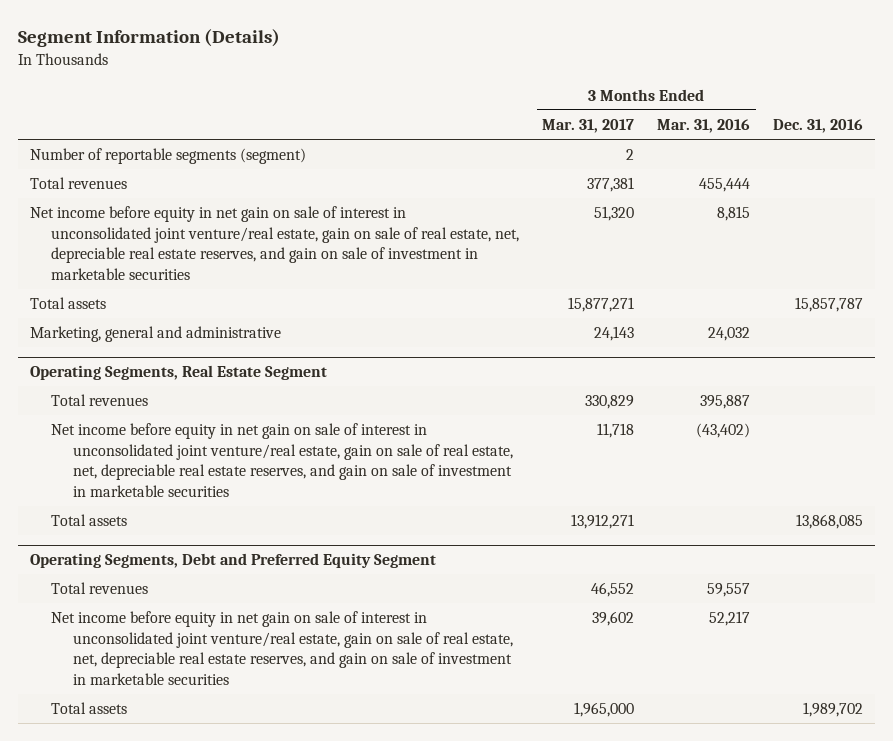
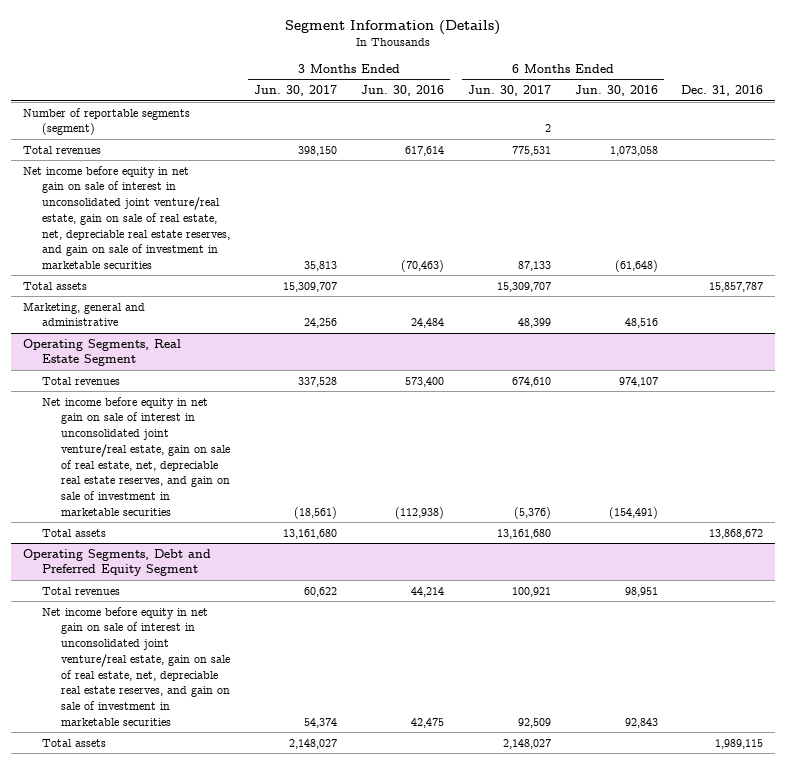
- | 3 Months Ended Mar. 31, 2017 | 3 Months Ended Mar. 31, 2016 | Dec. 31, 2016
+ | 3 Months Ended Jun. 30, 2017 | 3 Months Ended Jun. 30, 2016 | 6 Months Ended Jun. 30, 2017 | 6 Months Ended Jun. 30, 2016 | Dec. 31, 2016
@ Operating Segments, Real Estate Segment
- Total assets | 13,912,271 | | 13,868,085
+ Total assets | 13,161,680 | | 13,161,680 | | 13,868,672
@ Operating Segments, Debt and Preferred Equity Segment
- Total assets | 1,965,000 | | 1,989,702
+ Total assets | 2,148,027 | | 2,148,027 | | 1,989,115

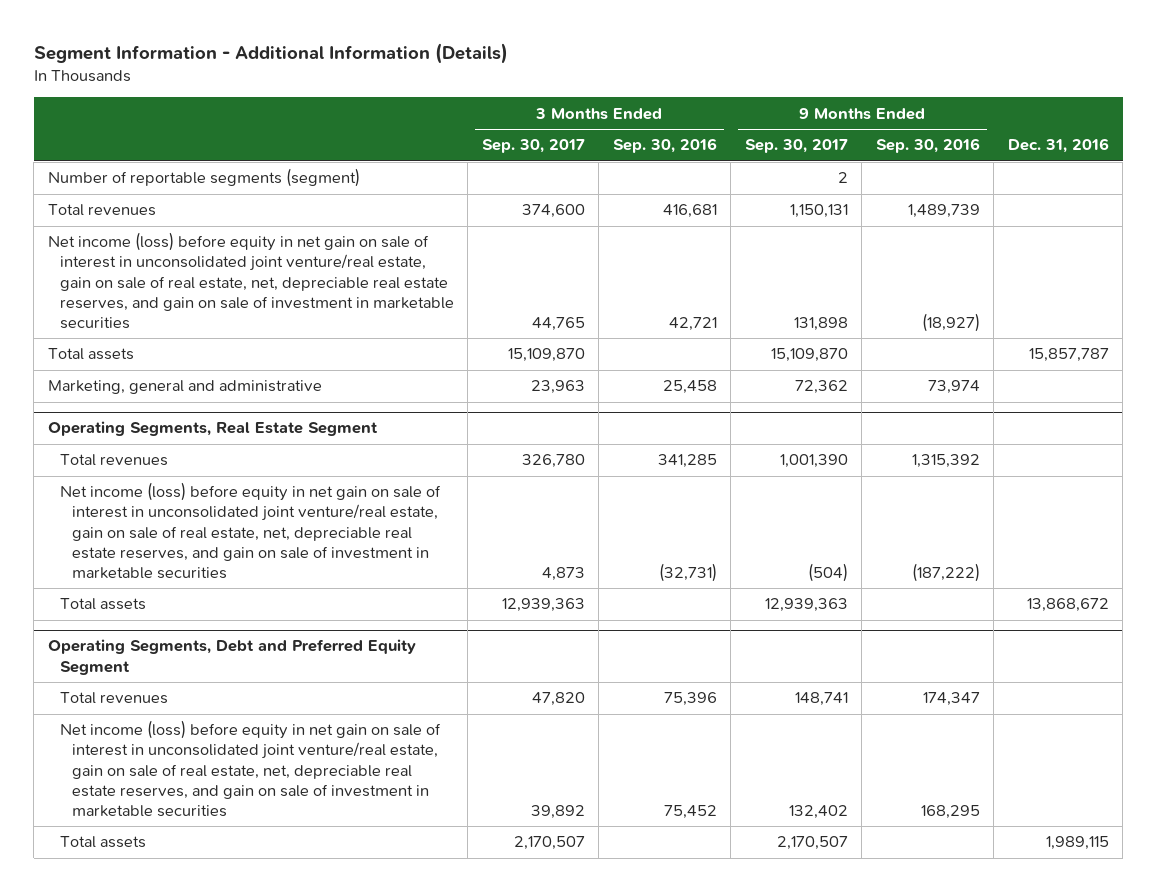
- Segment Information (Details)
+ Segment Information - Additional Information (Details)
- | 3 Months Ended Jun. 30, 2017 | 3 Months Ended Jun. 30, 2016 | 6 Months Ended Jun. 30, 2017 | 6 Months Ended Jun. 30, 2016 | Dec. 31, 2016
+ | 3 Months Ended Sep. 30, 2017 | 3 Months Ended Sep. 30, 2016 | 9 Months Ended Sep. 30, 2017 | 9 Months Ended Sep. 30, 2016 | Dec. 31, 2016
- Net income before equity in net gain on sale of interest in unconsolidated joint venture/real estate, gain on sale of real estate, net, depreciable real estate reserves, and gain on sale of investment in marketable securities | 35,813 | (70,463) | 87,133 | (61,648) |
+ Net income (loss) before equity in net gain on sale of interest in unconsolidated joint venture/real estate, gain on sale of real estate, net, depreciable real estate reserves, and gain on sale of investment in marketable securities | 44,765 | 42,721 | 131,898 | (18,927) |
@ Operating Segments, Real Estate Segment
- Net income before equity in net gain on sale of interest in unconsolidated joint venture/real estate, gain on sale of real estate, net, depreciable real estate reserves, and gain on sale of investment in marketable securities | (18,561) | (112,938) | (5,376) | (154,491) |
+ Net income (loss) before equity in net gain on sale of interest in unconsolidated joint venture/real estate, gain on sale of real estate, net, depreciable real estate reserves, and gain on sale of investment in marketable securities | 4,873 | (32,731) | (504) | (187,222) |
@ Operating Segments, Debt and Preferred Equity Segment
- Net income before equity in net gain on sale of interest in unconsolidated joint venture/real estate, gain on sale of real estate, net, depreciable real estate reserves, and gain on sale of investment in marketable securities | 54,374 | 42,475 | 92,509 | 92,843 |
+ Net income (loss) before equity in net gain on sale of interest in unconsolidated joint venture/real estate, gain on sale of real estate, net, depreciable real estate reserves, and gain on sale of investment in marketable securities | 39,892 | 75,452 | 132,402 | 168,295 |

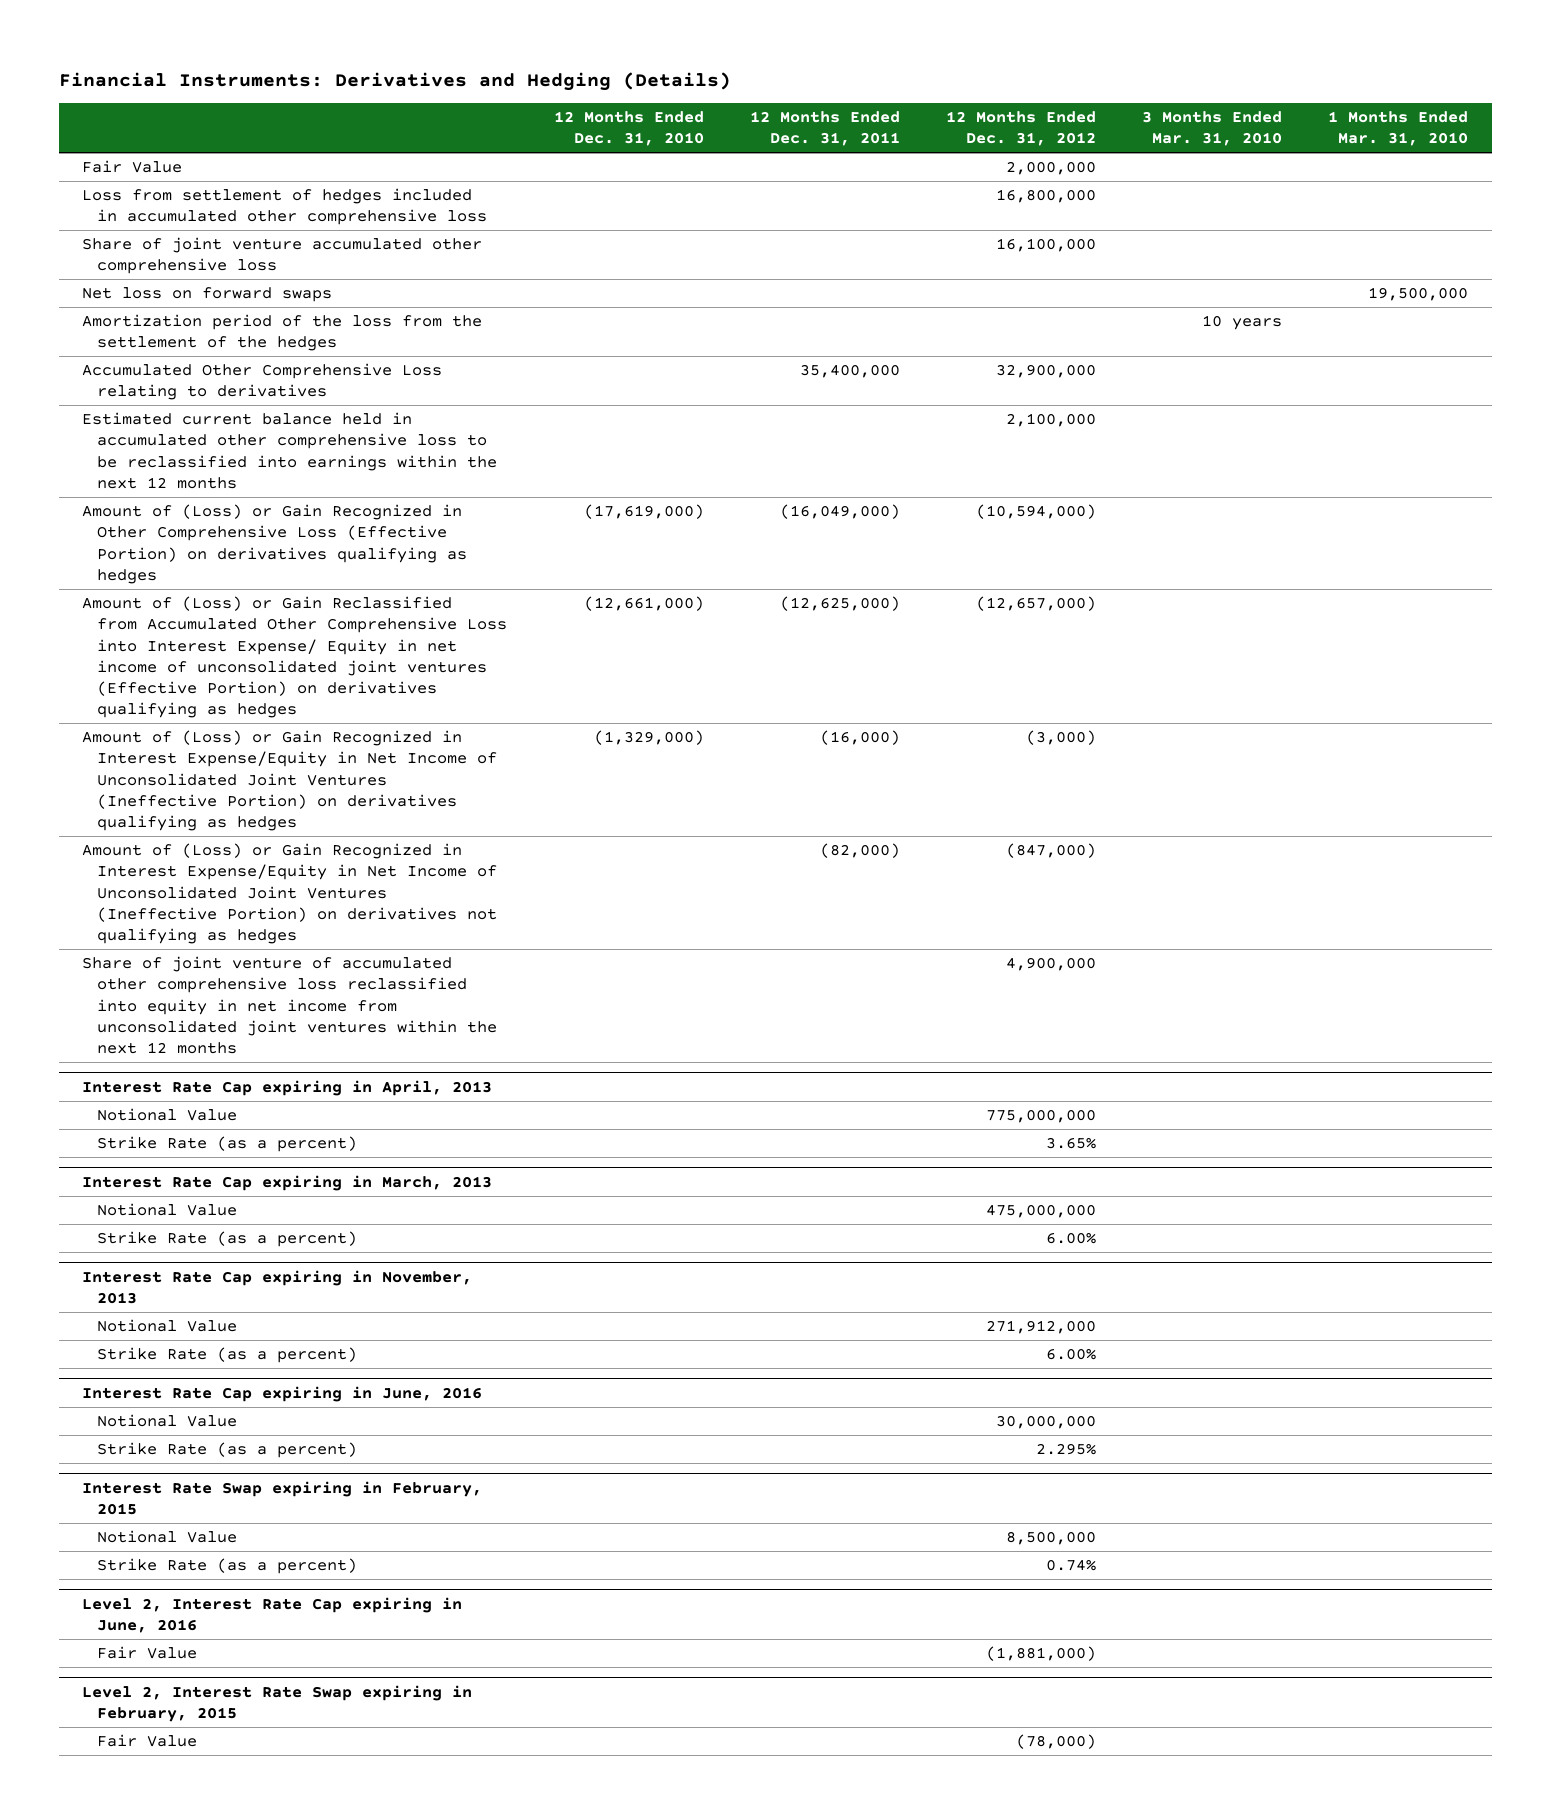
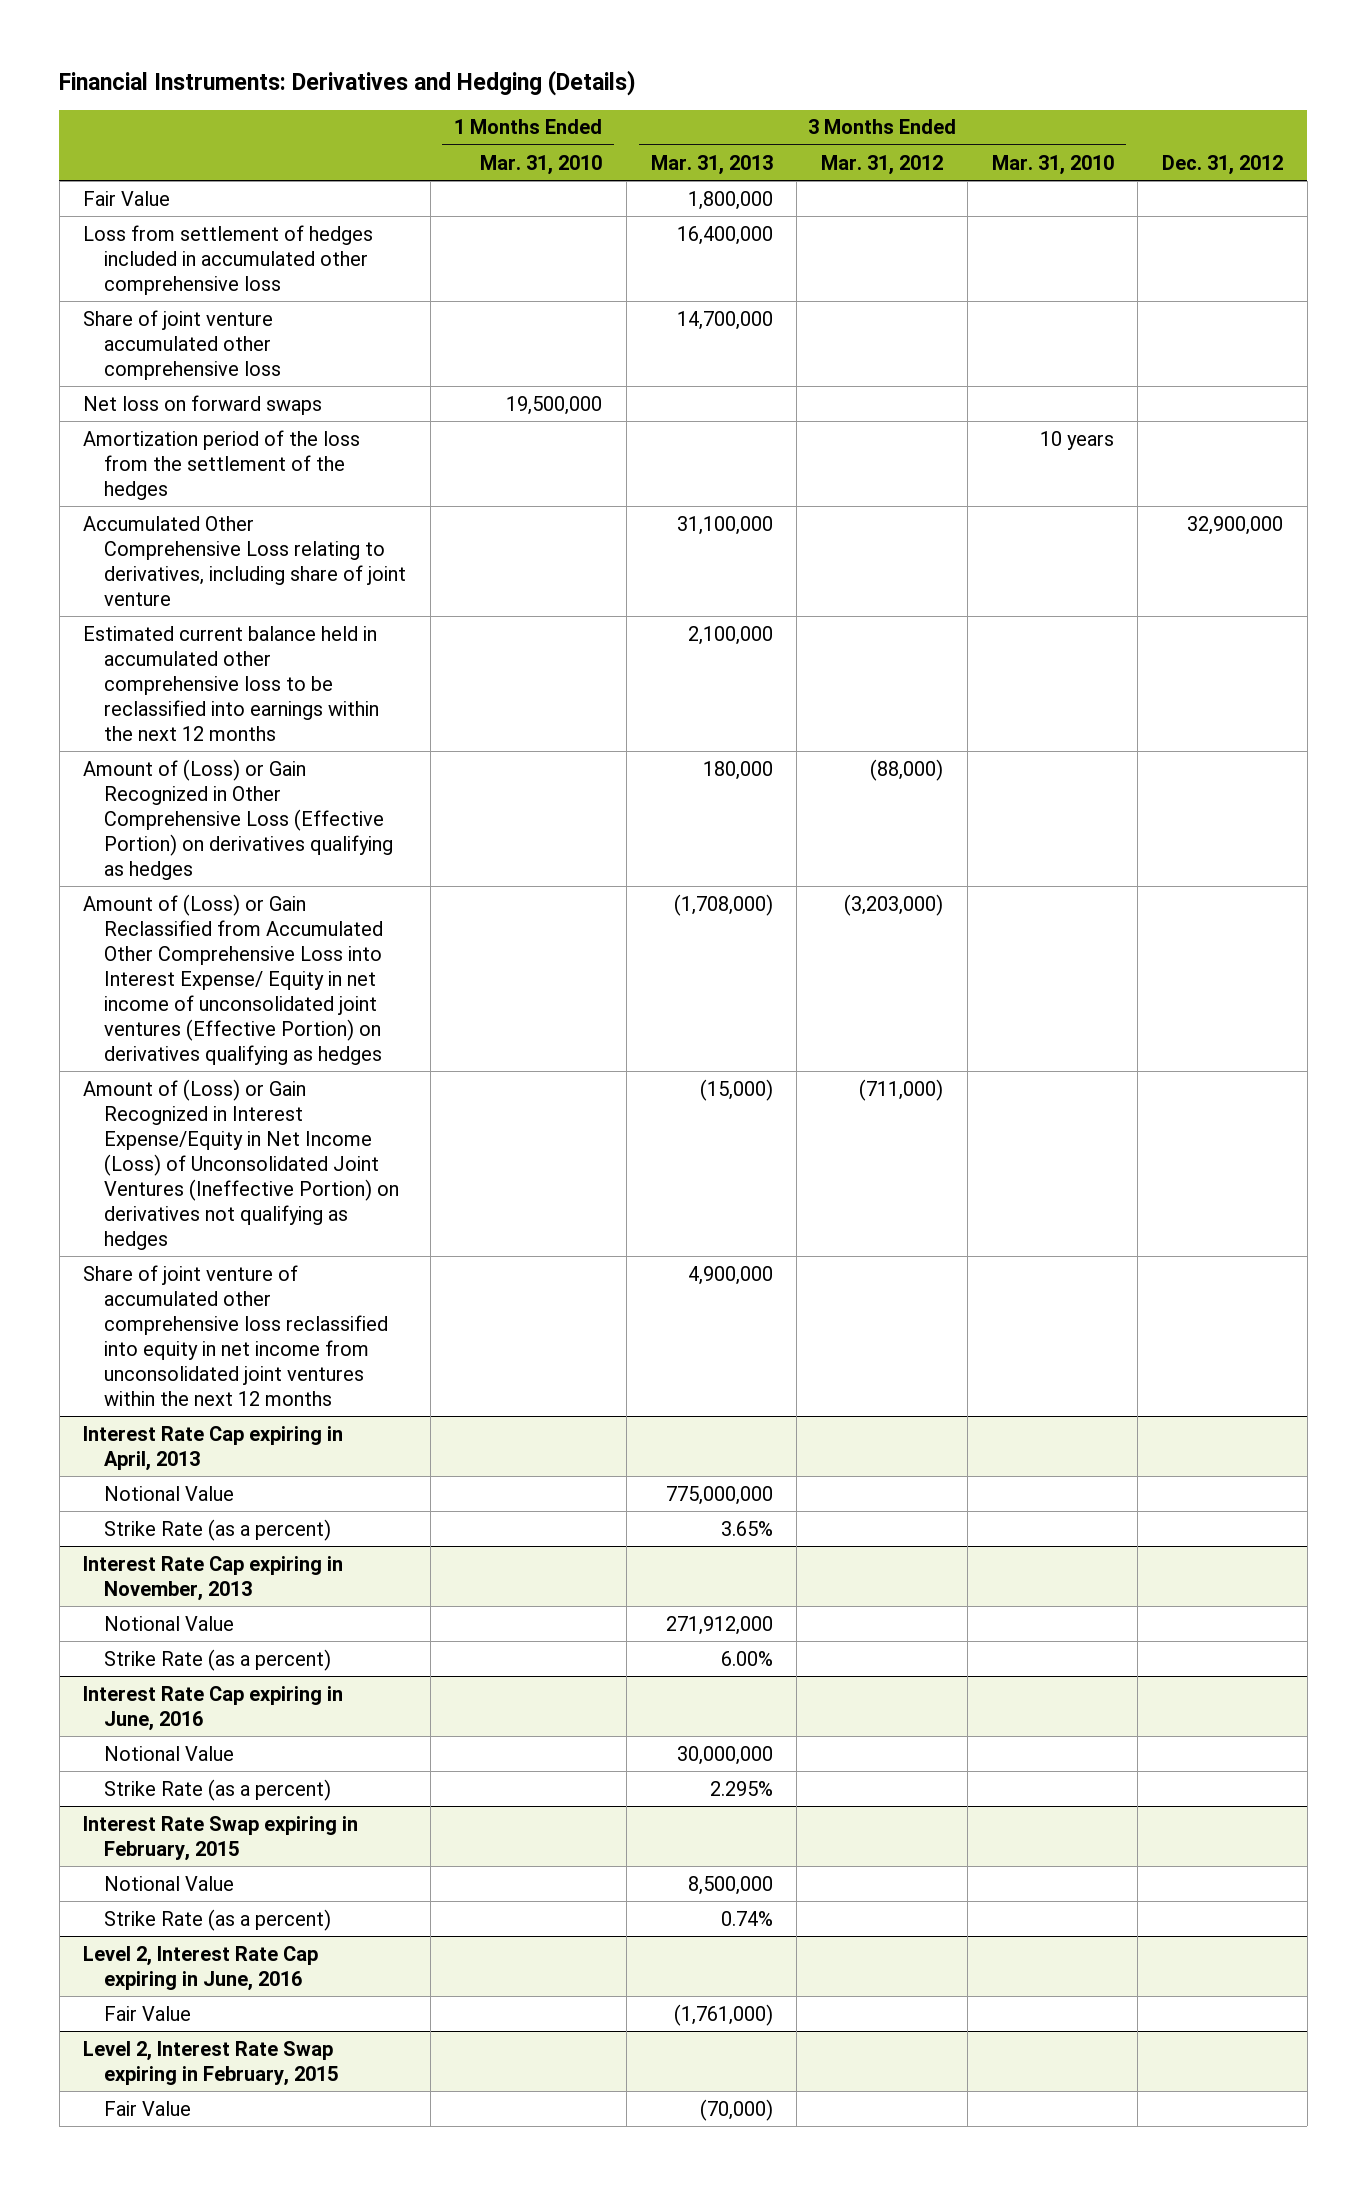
- | 12 Months Ended Dec. 31, 2010 | 12 Months Ended Dec. 31, 2011 | 12 Months Ended Dec. 31, 2012 | 3 Months Ended Mar. 31, 2010 | 1 Months Ended Mar. 31, 2010
+ | 1 Months Ended Mar. 31, 2010 | 3 Months Ended Mar. 31, 2013 | 3 Months Ended Mar. 31, 2012 | 3 Months Ended Mar. 31, 2010 | Dec. 31, 2012
- Accumulated Other Comprehensive Loss relating to derivatives | | 35,400,000 | 32,900,000 | |
+ Accumulated Other Comprehensive Loss relating to derivatives, including share of joint venture | | 31,100,000 | | | 32,900,000
- Amount of (Loss) or Gain Recognized in Interest Expense/Equity in Net Income of Unconsolidated Joint Ventures (Ineffective Portion) on derivatives qualifying as hedges | (1,329,000) | (16,000) | (3,000) | |
- Amount of (Loss) or Gain Recognized in Interest Expense/Equity in Net Income of Unconsolidated Joint Ventures (Ineffective Portion) on derivatives not qualifying as hedges | | (82,000) | (847,000) | |
+ Amount of (Loss) or Gain Recognized in Interest Expense/Equity in Net Income (Loss) of Unconsolidated Joint Ventures (Ineffective Portion) on derivatives not qualifying as hedges | | (15,000) | (711,000) | |
- Interest Rate Cap expiring in March, 2013
- Notional Value | | | 475,000,000 | |
- Strike Rate (as a percent) | | | 6.00% | |

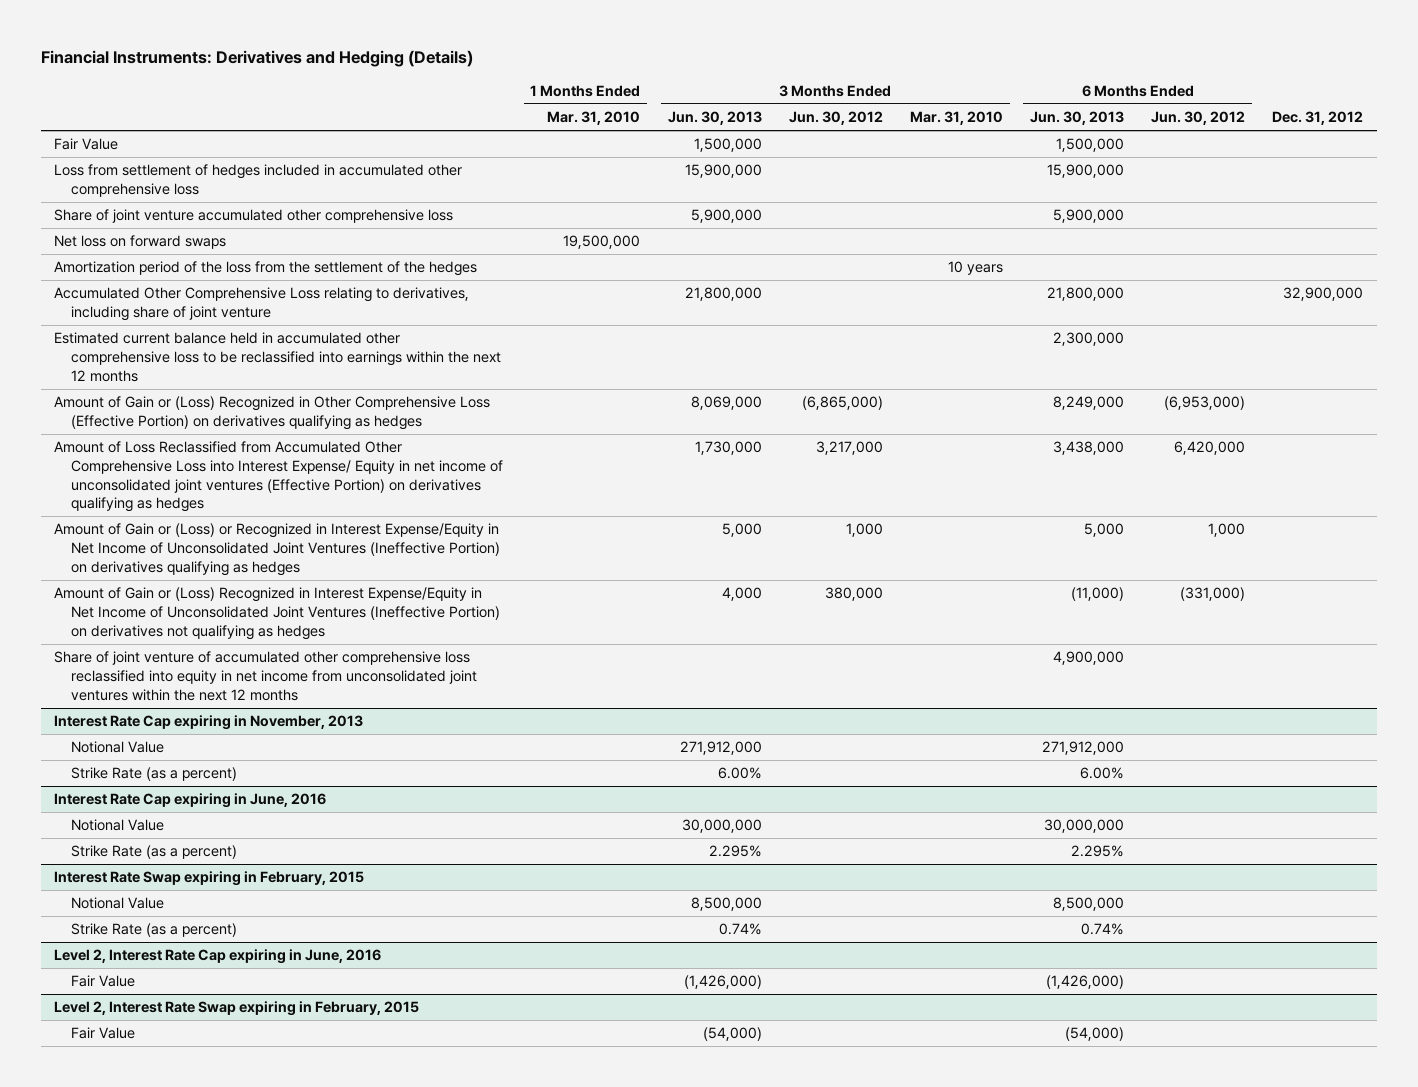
- | 1 Months Ended Mar. 31, 2010 | 3 Months Ended Mar. 31, 2013 | 3 Months Ended Mar. 31, 2012 | 3 Months Ended Mar. 31, 2010 | Dec. 31, 2012
+ | 1 Months Ended Mar. 31, 2010 | 3 Months Ended Jun. 30, 2013 | 3 Months Ended Jun. 30, 2012 | 3 Months Ended Mar. 31, 2010 | 6 Months Ended Jun. 30, 2013 | 6 Months Ended Jun. 30, 2012 | Dec. 31, 2012
- Amount of (Loss) or Gain Recognized in Other Comprehensive Loss (Effective Portion) on derivatives qualifying as hedges | | 180,000 | (88,000) | |
- Amount of (Loss) or Gain Reclassified from Accumulated Other Comprehensive Loss into Interest Expense/ Equity in net income of unconsolidated joint ventures (Effective Portion) on derivatives qualifying as hedges | | (1,708,000) | (3,203,000) | |
- Amount of (Loss) or Gain Recognized in Interest Expense/Equity in Net Income (Loss) of Unconsolidated Joint Ventures (Ineffective Portion) on derivatives not qualifying as hedges | | (15,000) | (711,000) | |
+ Amount of Gain or (Loss) Recognized in Other Comprehensive Loss (Effective Portion) on derivatives qualifying as hedges | | 8,069,000 | (6,865,000) | | 8,249,000 | (6,953,000) |
+ Amount of Loss Reclassified from Accumulated Other Comprehensive Loss into Interest Expense/ Equity in net income of unconsolidated joint ventures (Effective Portion) on derivatives qualifying as hedges | | 1,730,000 | 3,217,000 | | 3,438,000 | 6,420,000 |
+ Amount of Gain or (Loss) or Recognized in Interest Expense/Equity in Net Income of Unconsolidated Joint Ventures (Ineffective Portion) on derivatives qualifying as hedges | | 5,000 | 1,000 | | 5,000 | 1,000 |
+ Amount of Gain or (Loss) Recognized in Interest Expense/Equity in Net Income of Unconsolidated Joint Ventures (Ineffective Portion) on derivatives not qualifying as hedges | | 4,000 | 380,000 | | (11,000) | (331,000) |
- Interest Rate Cap expiring in April, 2013
- Notional Value | | 775,000,000 | | |
- Strike Rate (as a percent) | | 3.65% | | |

